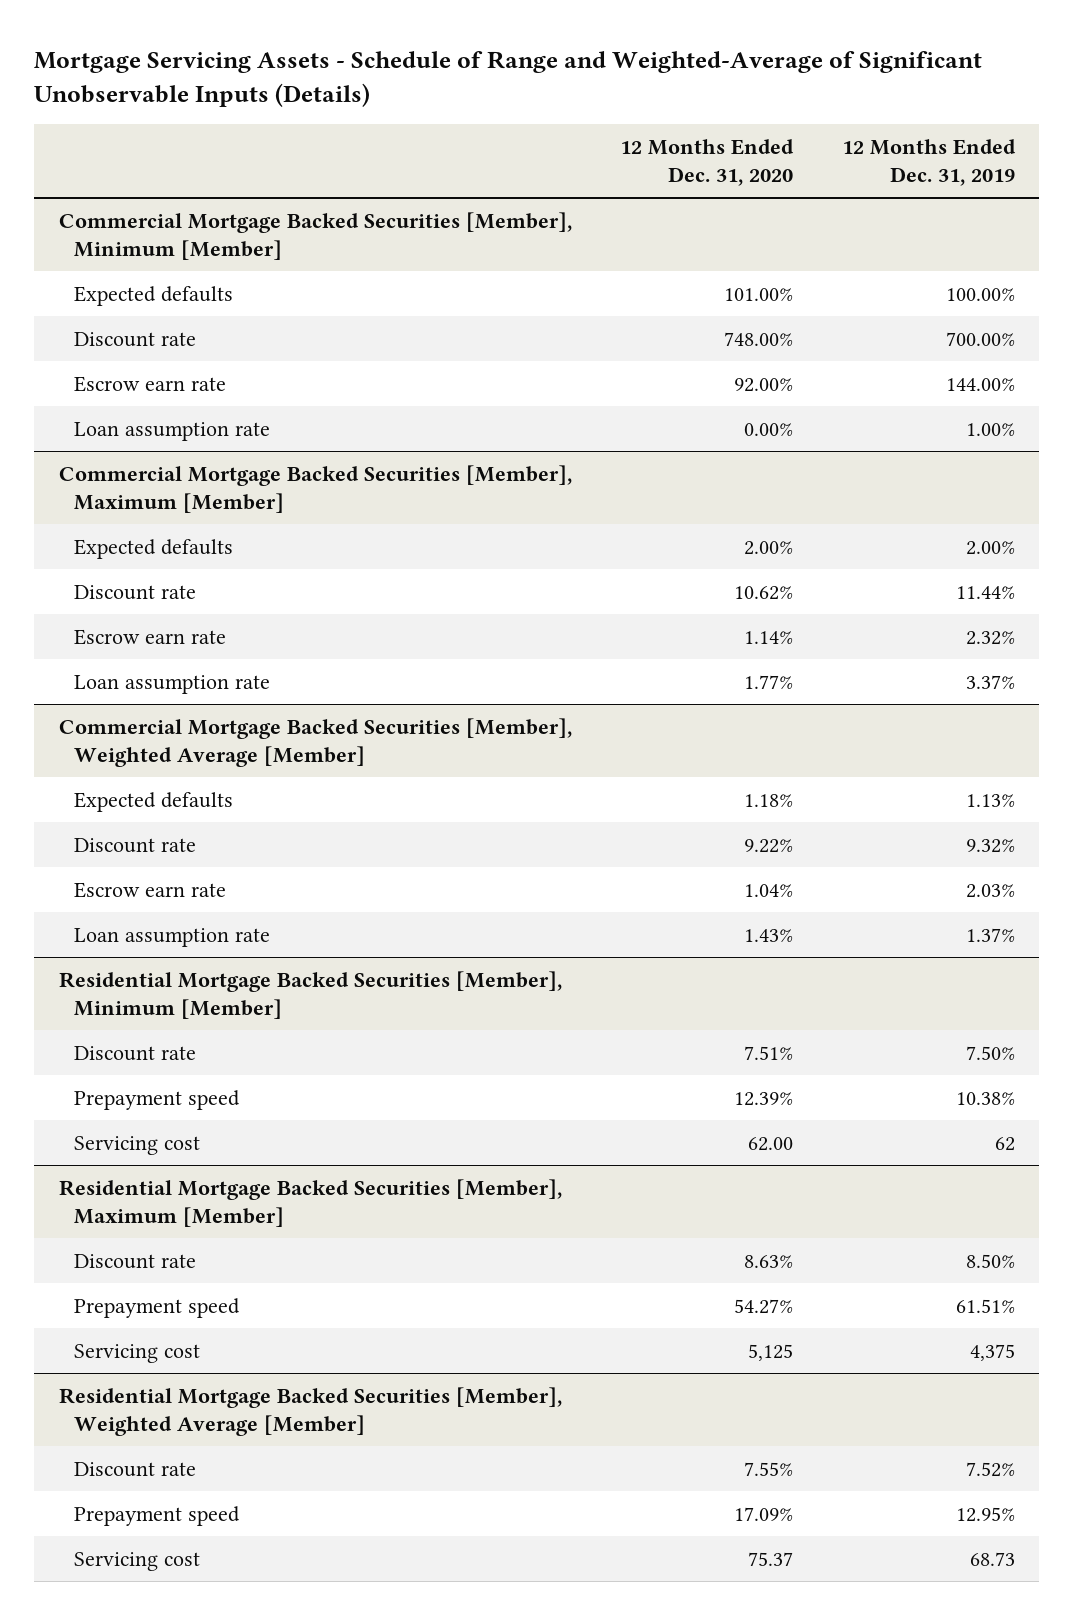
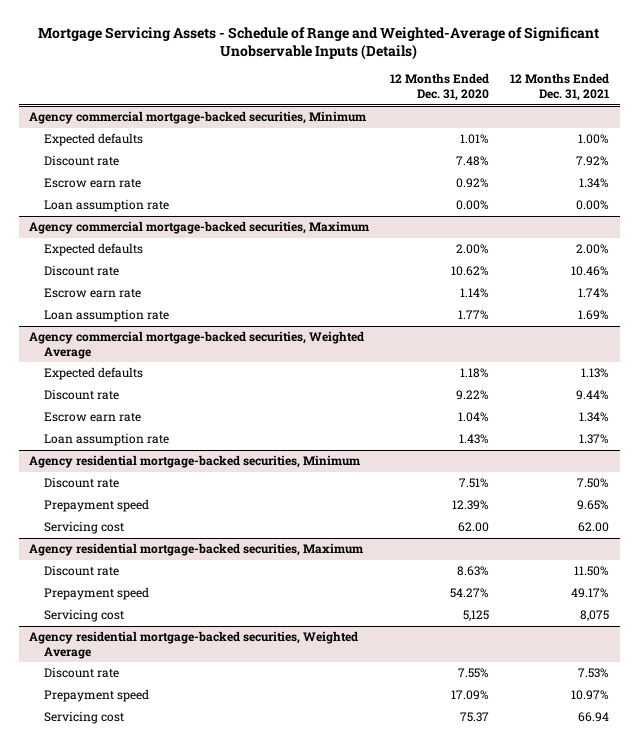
- | 12 Months Ended Dec. 31, 2020 | 12 Months Ended Dec. 31, 2019
+ | 12 Months Ended Dec. 31, 2020 | 12 Months Ended Dec. 31, 2021
- Commercial Mortgage Backed Securities [Member], Minimum [Member]
- Expected defaults | 101.00% | 100.00%
- Discount rate | 748.00% | 700.00%
- Escrow earn rate | 92.00% | 144.00%
+ Agency commercial mortgage-backed securities, Minimum
+ Expected defaults | 1.01% | 1.00%
+ Discount rate | 7.48% | 7.92%
+ Escrow earn rate | 0.92% | 1.34%
- Commercial Mortgage Backed Securities [Member], Maximum [Member]
+ Agency commercial mortgage-backed securities, Maximum
- Commercial Mortgage Backed Securities [Member], Weighted Average [Member]
+ Agency commercial mortgage-backed securities, Weighted Average
- Residential Mortgage Backed Securities [Member], Minimum [Member]
+ Agency residential mortgage-backed securities, Minimum
- Residential Mortgage Backed Securities [Member], Maximum [Member]
+ Agency residential mortgage-backed securities, Maximum
- Residential Mortgage Backed Securities [Member], Weighted Average [Member]
+ Agency residential mortgage-backed securities, Weighted Average

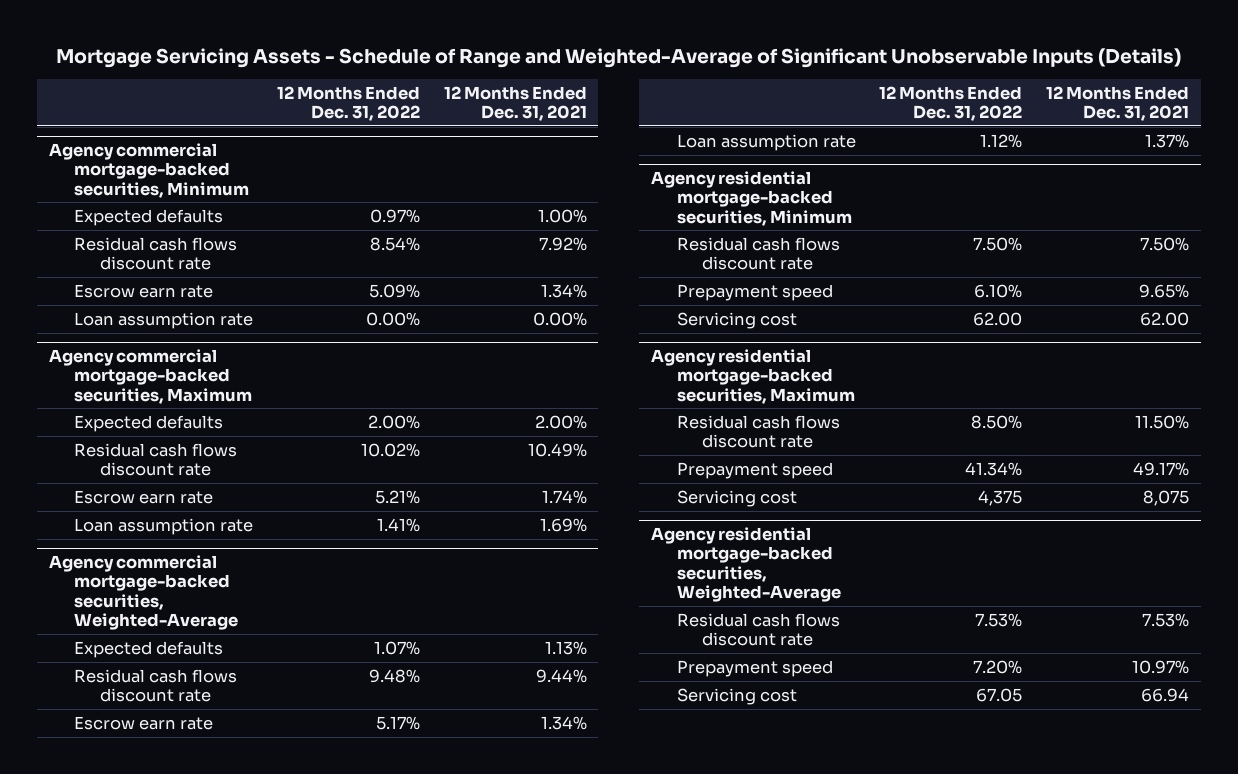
- | 12 Months Ended Dec. 31, 2020 | 12 Months Ended Dec. 31, 2021
+ | 12 Months Ended Dec. 31, 2022 | 12 Months Ended Dec. 31, 2021
@ Agency commercial mortgage-backed securities, Minimum
- Discount rate | 7.48% | 7.92%
+ Residual cash flows discount rate | 8.54% | 7.92%
@ Agency commercial mortgage-backed securities, Maximum
- Discount rate | 10.62% | 10.46%
+ Residual cash flows discount rate | 10.02% | 10.49%
- Agency commercial mortgage-backed securities, Weighted Average
+ Agency commercial mortgage-backed securities, Weighted-Average
- Discount rate | 9.22% | 9.44%
+ Residual cash flows discount rate | 9.48% | 9.44%
@ Agency residential mortgage-backed securities, Minimum
- Discount rate | 7.51% | 7.50%
+ Residual cash flows discount rate | 7.50% | 7.50%
@ Agency residential mortgage-backed securities, Maximum
- Discount rate | 8.63% | 11.50%
+ Residual cash flows discount rate | 8.50% | 11.50%
- Agency residential mortgage-backed securities, Weighted Average
- Discount rate | 7.55% | 7.53%
+ Agency residential mortgage-backed securities, Weighted-Average
+ Residual cash flows discount rate | 7.53% | 7.53%

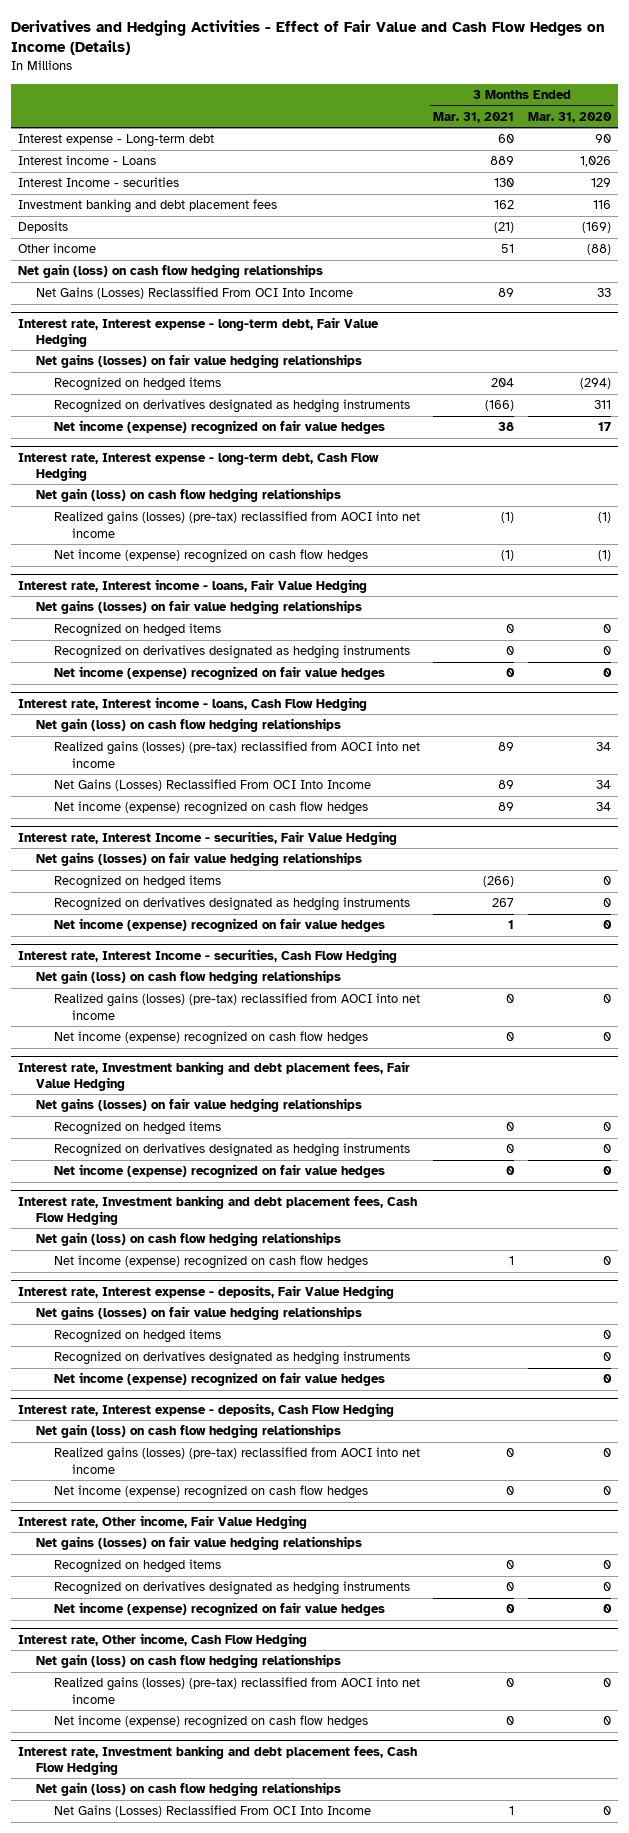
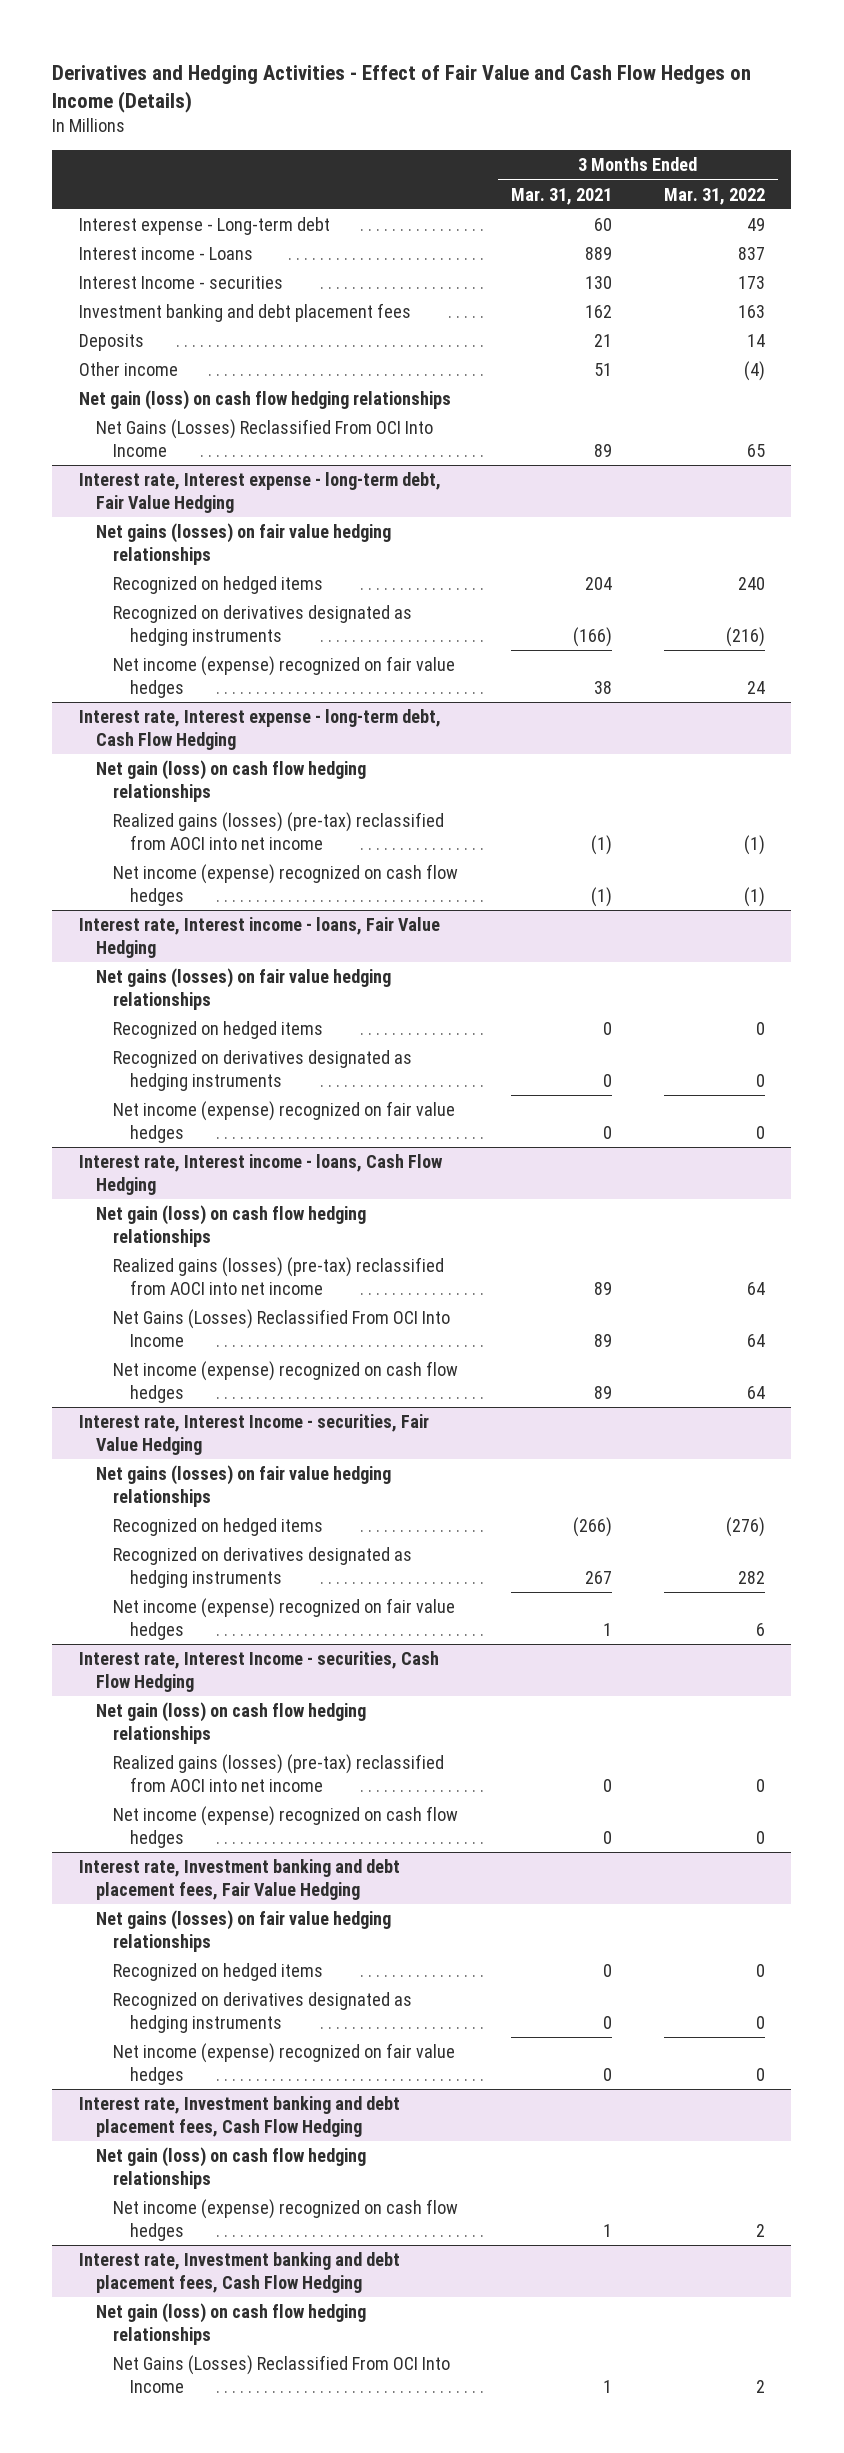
- | 3 Months Ended Mar. 31, 2021 | 3 Months Ended Mar. 31, 2020
+ | 3 Months Ended Mar. 31, 2021 | 3 Months Ended Mar. 31, 2022
- Deposits | (21) | (169)
+ Deposits | 21 | 14
- Interest rate, Interest expense - deposits, Fair Value Hedging
- Net gains (losses) on fair value hedging relationships
- Recognized on hedged items | | 0
- Recognized on derivatives designated as hedging instruments | | 0
- Net income (expense) recognized on fair value hedges | | 0
- Interest rate, Interest expense - deposits, Cash Flow Hedging
- Net gain (loss) on cash flow hedging relationships
- Realized gains (losses) (pre-tax) reclassified from AOCI into net income | 0 | 0
- Net income (expense) recognized on cash flow hedges | 0 | 0
- Interest rate, Other income, Fair Value Hedging
- Net gains (losses) on fair value hedging relationships
- Recognized on hedged items | 0 | 0
- Recognized on derivatives designated as hedging instruments | 0 | 0
- Net income (expense) recognized on fair value hedges | 0 | 0
- Interest rate, Other income, Cash Flow Hedging
- Net gain (loss) on cash flow hedging relationships
- Realized gains (losses) (pre-tax) reclassified from AOCI into net income | 0 | 0
- Net income (expense) recognized on cash flow hedges | 0 | 0

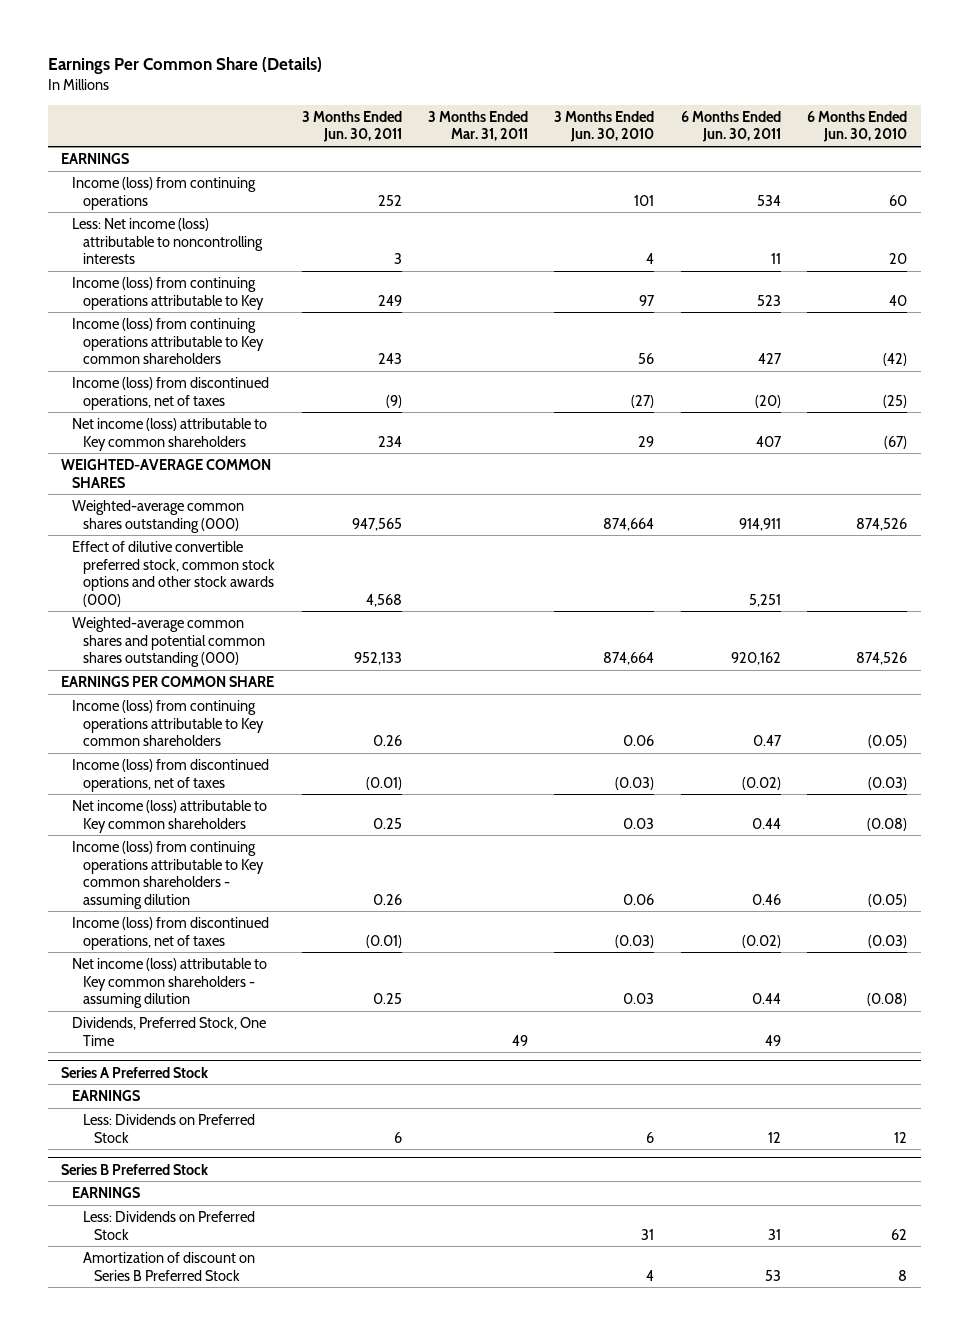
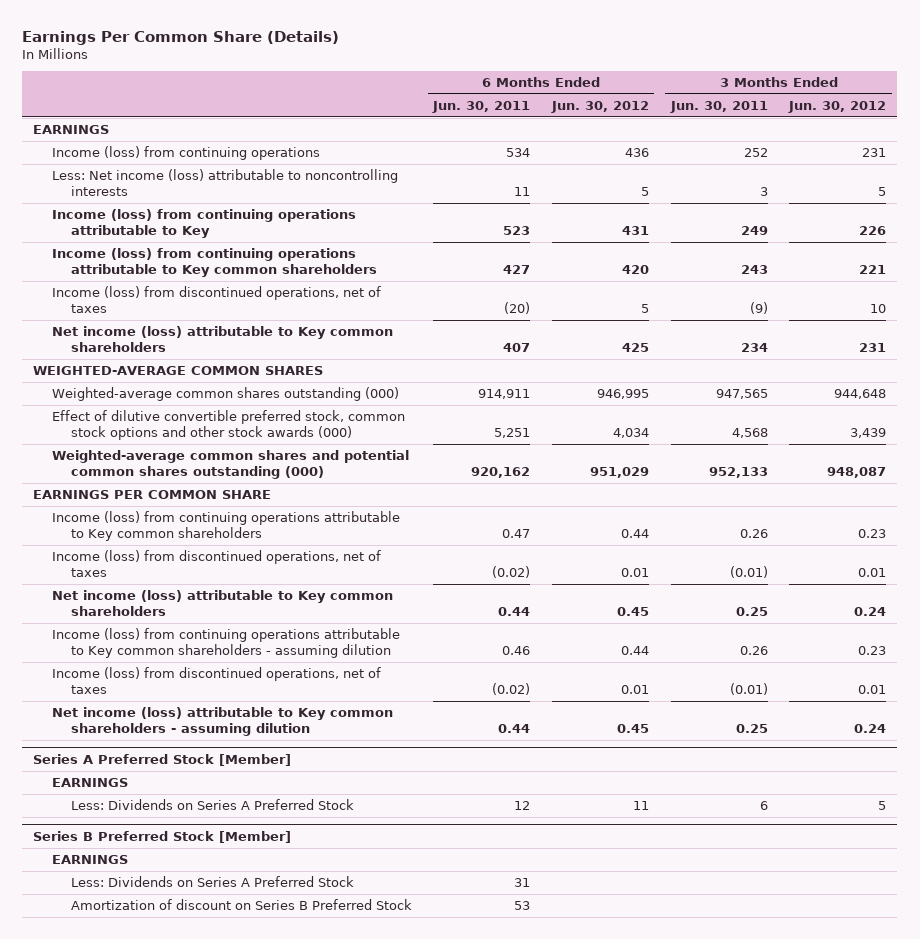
- | 3 Months Ended Jun. 30, 2011 | 3 Months Ended Mar. 31, 2011 | 3 Months Ended Jun. 30, 2010 | 6 Months Ended Jun. 30, 2011 | 6 Months Ended Jun. 30, 2010
+ | 6 Months Ended Jun. 30, 2011 | 6 Months Ended Jun. 30, 2012 | 3 Months Ended Jun. 30, 2011 | 3 Months Ended Jun. 30, 2012
- Dividends, Preferred Stock, One Time | | 49 | | 49 |
- Series A Preferred Stock
+ Series A Preferred Stock [Member]
- Less: Dividends on Preferred Stock | 6 | | 6 | 12 | 12
- Series B Preferred Stock
+ Less: Dividends on Series A Preferred Stock | 12 | 11 | 6 | 5
+ Series B Preferred Stock [Member]
- Less: Dividends on Preferred Stock | | | 31 | 31 | 62
+ Less: Dividends on Series A Preferred Stock | 31 | | |

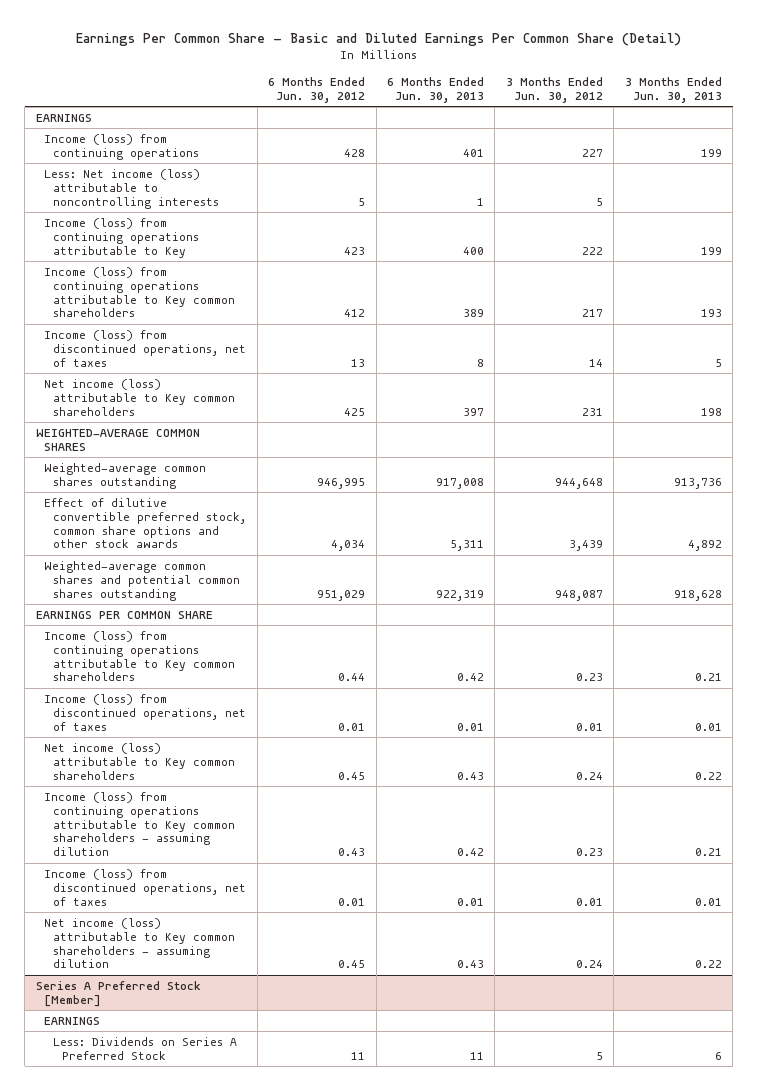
- Earnings Per Common Share (Details)
+ Earnings Per Common Share - Basic and Diluted Earnings Per Common Share (Detail)
- | 6 Months Ended Jun. 30, 2011 | 6 Months Ended Jun. 30, 2012 | 3 Months Ended Jun. 30, 2011 | 3 Months Ended Jun. 30, 2012
+ | 6 Months Ended Jun. 30, 2012 | 6 Months Ended Jun. 30, 2013 | 3 Months Ended Jun. 30, 2012 | 3 Months Ended Jun. 30, 2013
- Income (loss) from continuing operations | 534 | 436 | 252 | 231
+ Income (loss) from continuing operations | 428 | 401 | 227 | 199
- Income (loss) from continuing operations attributable to Key | 523 | 431 | 249 | 226
- Income (loss) from continuing operations attributable to Key common shareholders | 427 | 420 | 243 | 221
- Income (loss) from discontinued operations, net of taxes | (20) | 5 | (9) | 10
+ Income (loss) from continuing operations attributable to Key | 423 | 400 | 222 | 199
+ Income (loss) from continuing operations attributable to Key common shareholders | 412 | 389 | 217 | 193
+ Income (loss) from discontinued operations, net of taxes | 13 | 8 | 14 | 5
- Weighted-average common shares outstanding (000) | 914,911 | 946,995 | 947,565 | 944,648
- Effect of dilutive convertible preferred stock, common stock options and other stock awards (000) | 5,251 | 4,034 | 4,568 | 3,439
- Weighted-average common shares and potential common shares outstanding (000) | 920,162 | 951,029 | 952,133 | 948,087
+ Weighted-average common shares outstanding | 946,995 | 917,008 | 944,648 | 913,736
+ Effect of dilutive convertible preferred stock, common share options and other stock awards | 4,034 | 5,311 | 3,439 | 4,892
+ Weighted-average common shares and potential common shares outstanding | 951,029 | 922,319 | 948,087 | 918,628
- Income (loss) from continuing operations attributable to Key common shareholders - assuming dilution | 0.46 | 0.44 | 0.26 | 0.23
+ Income (loss) from continuing operations attributable to Key common shareholders - assuming dilution | 0.43 | 0.42 | 0.23 | 0.21
- Series B Preferred Stock [Member]
- EARNINGS
- Less: Dividends on Series A Preferred Stock | 31 | | |
- Amortization of discount on Series B Preferred Stock | 53 | | |

